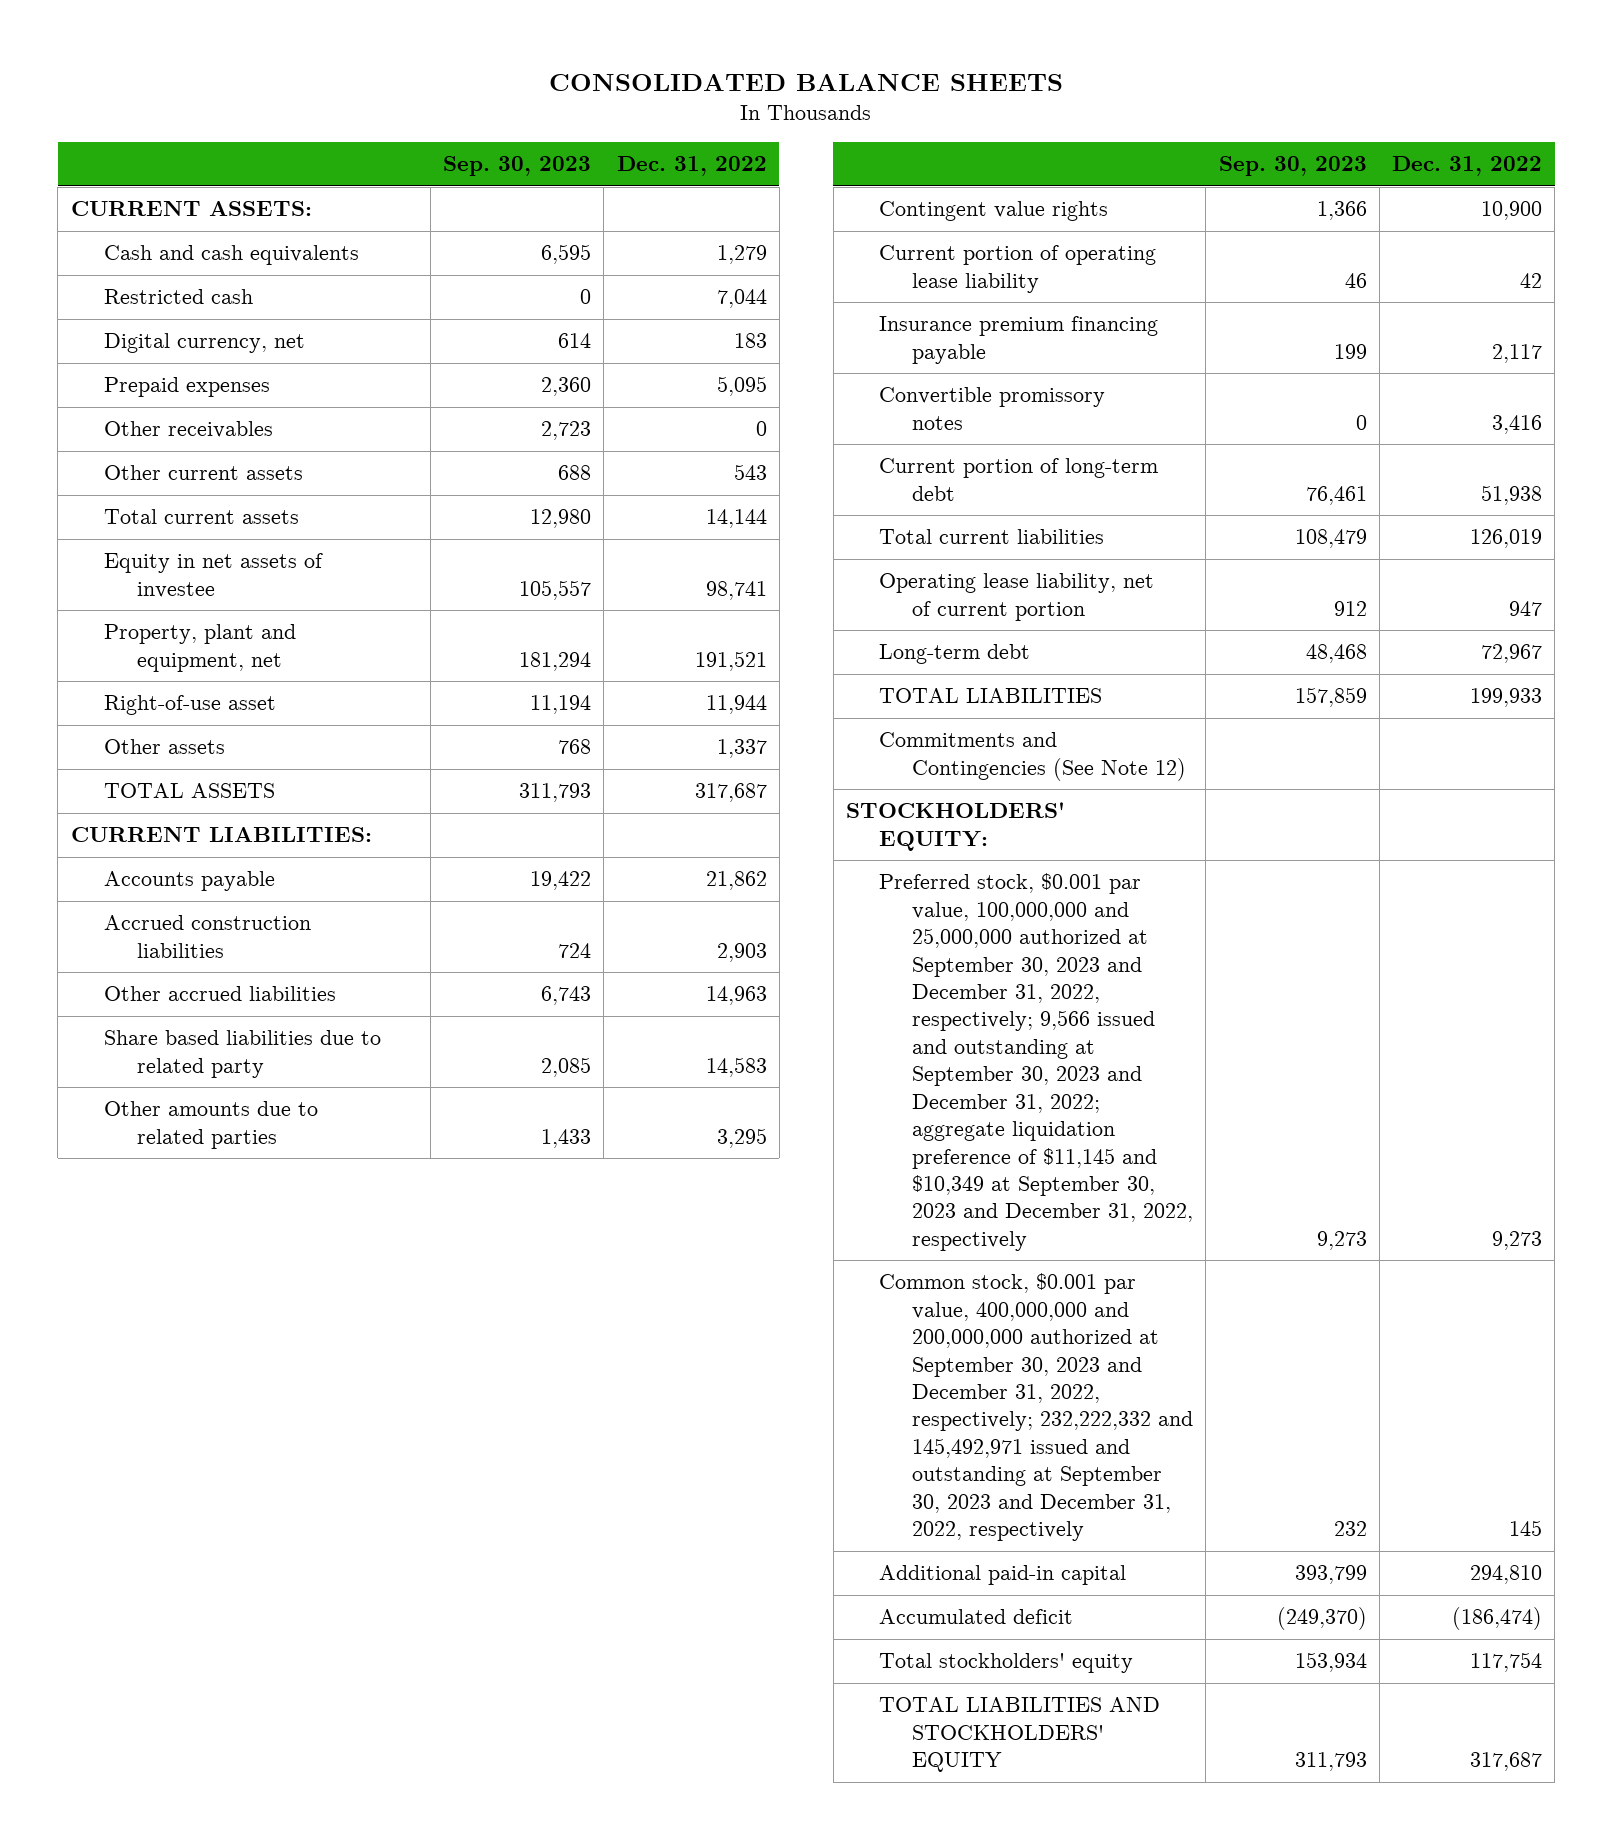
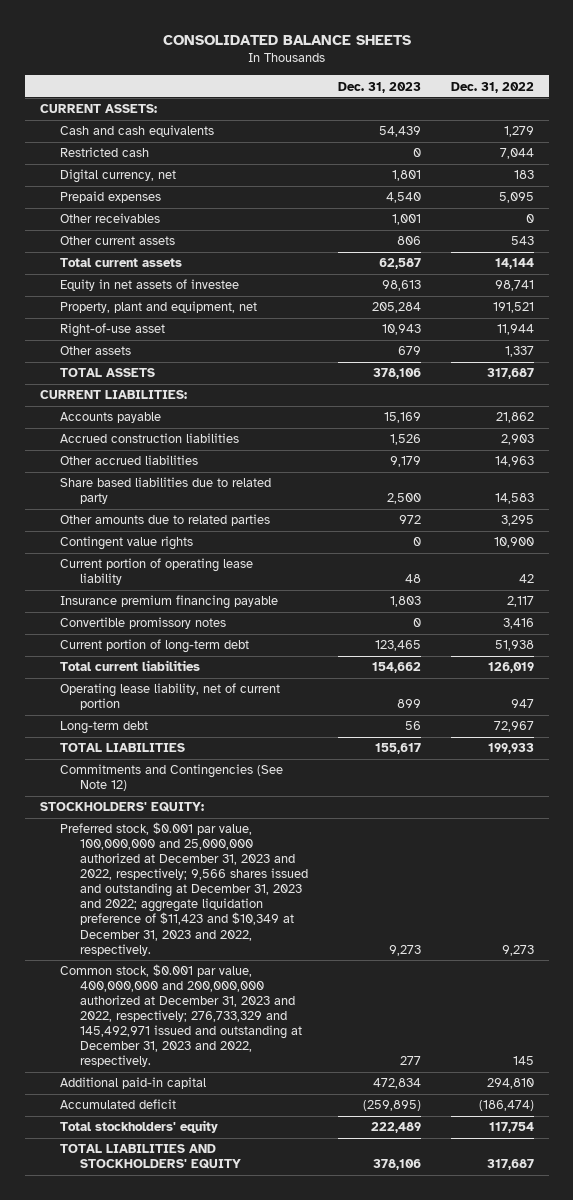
- | Sep. 30, 2023 | Dec. 31, 2022
+ | Dec. 31, 2023 | Dec. 31, 2022
- Preferred stock, $0.001 par value, 100,000,000 and 25,000,000 authorized at September 30, 2023 and December 31, 2022, respectively; 9,566 issued and outstanding at September 30, 2023 and December 31, 2022; aggregate liquidation preference of $11,145 and $10,349 at September 30, 2023 and December 31, 2022, respectively | 9,273 | 9,273
- Common stock, $0.001 par value, 400,000,000 and 200,000,000 authorized at September 30, 2023 and December 31, 2022, respectively; 232,222,332 and 145,492,971 issued and outstanding at September 30, 2023 and December 31, 2022, respectively | 232 | 145
+ Preferred stock, $0.001 par value, 100,000,000 and 25,000,000 authorized at December 31, 2023 and 2022, respectively; 9,566 shares issued and outstanding at December 31, 2023 and 2022; aggregate liquidation preference of $11,423 and $10,349 at December 31, 2023 and 2022, respectively. | 9,273 | 9,273
+ Common stock, $0.001 par value, 400,000,000 and 200,000,000 authorized at December 31, 2023 and 2022, respectively; 276,733,329 and 145,492,971 issued and outstanding at December 31, 2023 and 2022, respectively. | 277 | 145

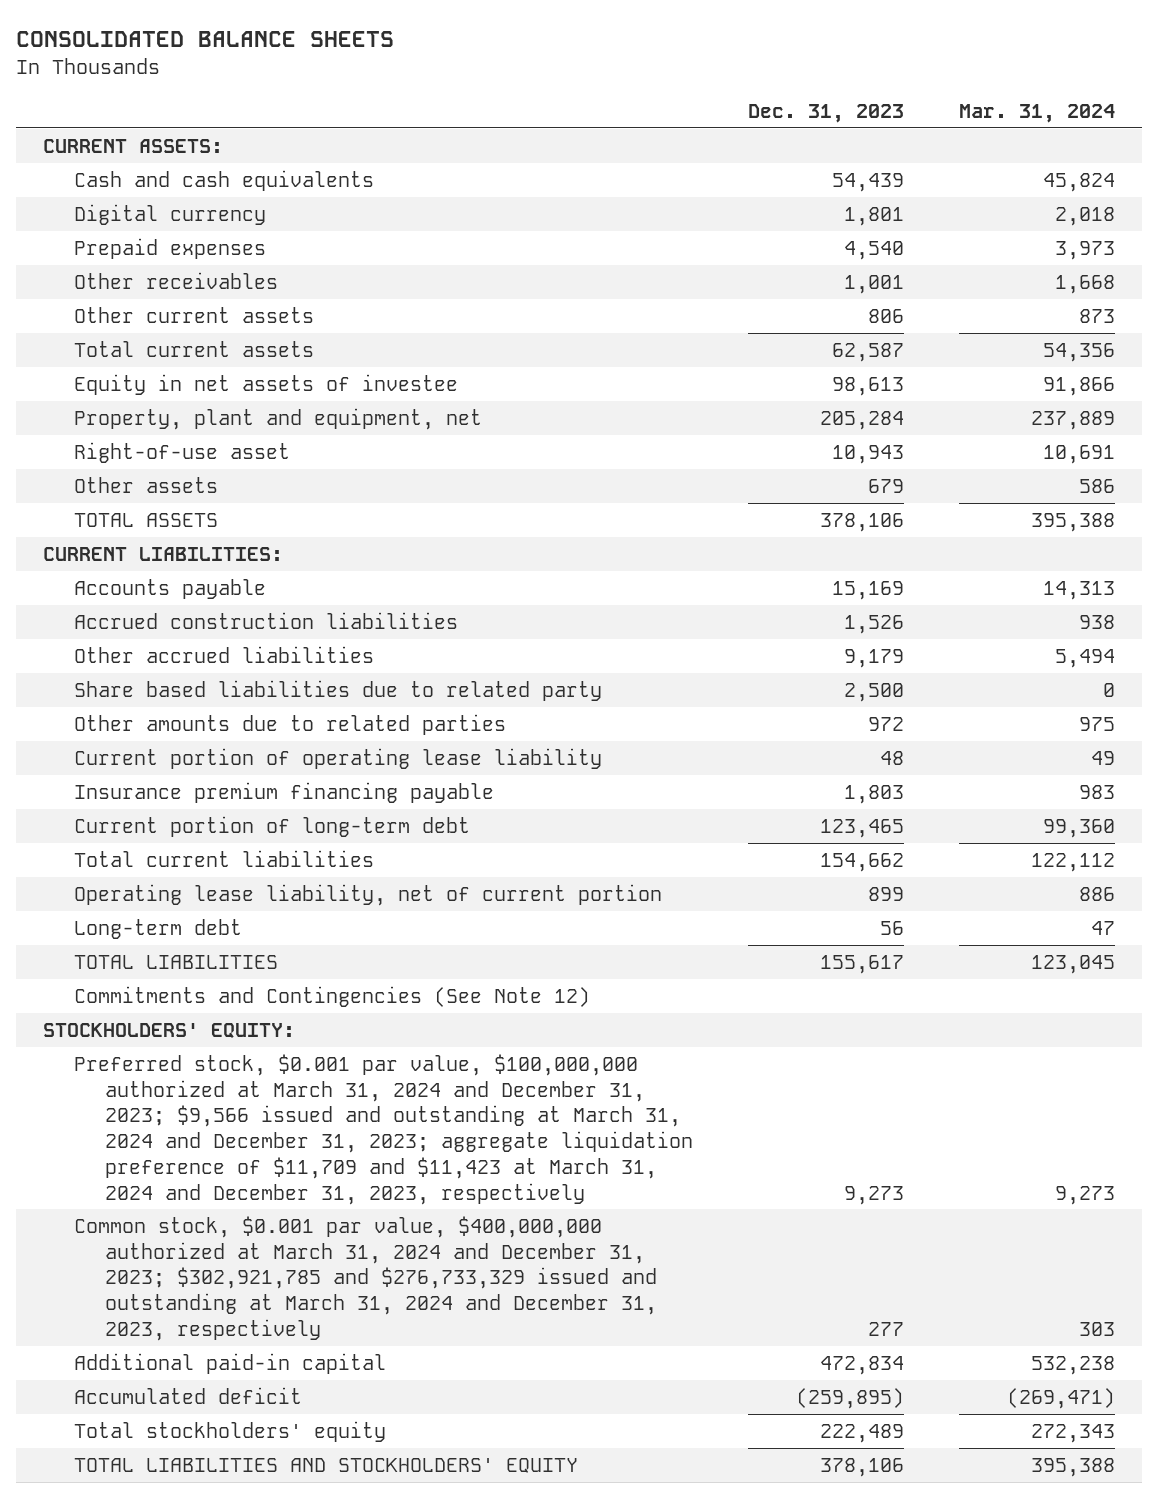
- | Dec. 31, 2023 | Dec. 31, 2022
+ | Dec. 31, 2023 | Mar. 31, 2024
- Restricted cash | 0 | 7,044
- Digital currency, net | 1,801 | 183
+ Digital currency | 1,801 | 2,018
- Contingent value rights | 0 | 10,900
- Convertible promissory notes | 0 | 3,416
- Preferred stock, $0.001 par value, 100,000,000 and 25,000,000 authorized at December 31, 2023 and 2022, respectively; 9,566 shares issued and outstanding at December 31, 2023 and 2022; aggregate liquidation preference of $11,423 and $10,349 at December 31, 2023 and 2022, respectively. | 9,273 | 9,273
- Common stock, $0.001 par value, 400,000,000 and 200,000,000 authorized at December 31, 2023 and 2022, respectively; 276,733,329 and 145,492,971 issued and outstanding at December 31, 2023 and 2022, respectively. | 277 | 145
+ Preferred stock, $0.001 par value, $100,000,000 authorized at March 31, 2024 and December 31, 2023; $9,566 issued and outstanding at March 31, 2024 and December 31, 2023; aggregate liquidation preference of $11,709 and $11,423 at March 31, 2024 and December 31, 2023, respectively | 9,273 | 9,273
+ Common stock, $0.001 par value, $400,000,000 authorized at March 31, 2024 and December 31, 2023; $302,921,785 and $276,733,329 issued and outstanding at March 31, 2024 and December 31, 2023, respectively | 277 | 303

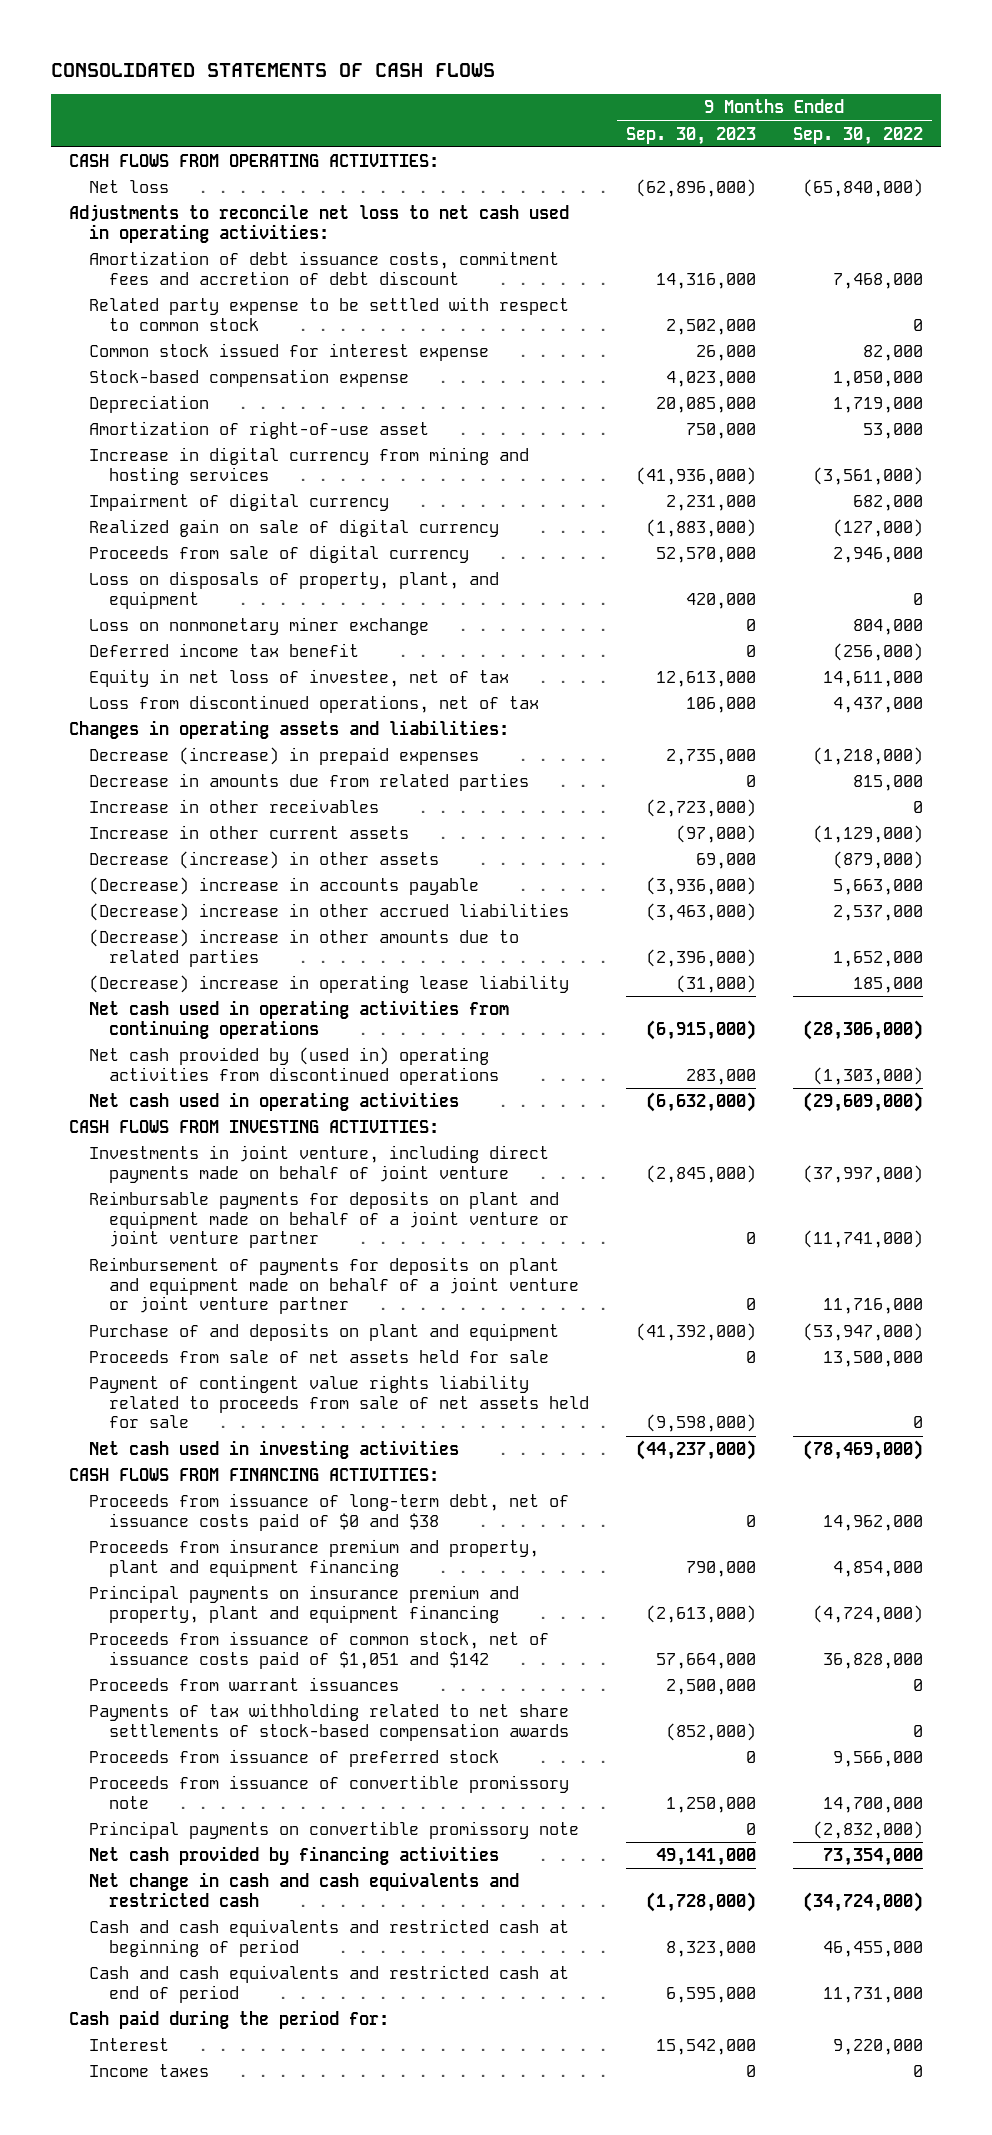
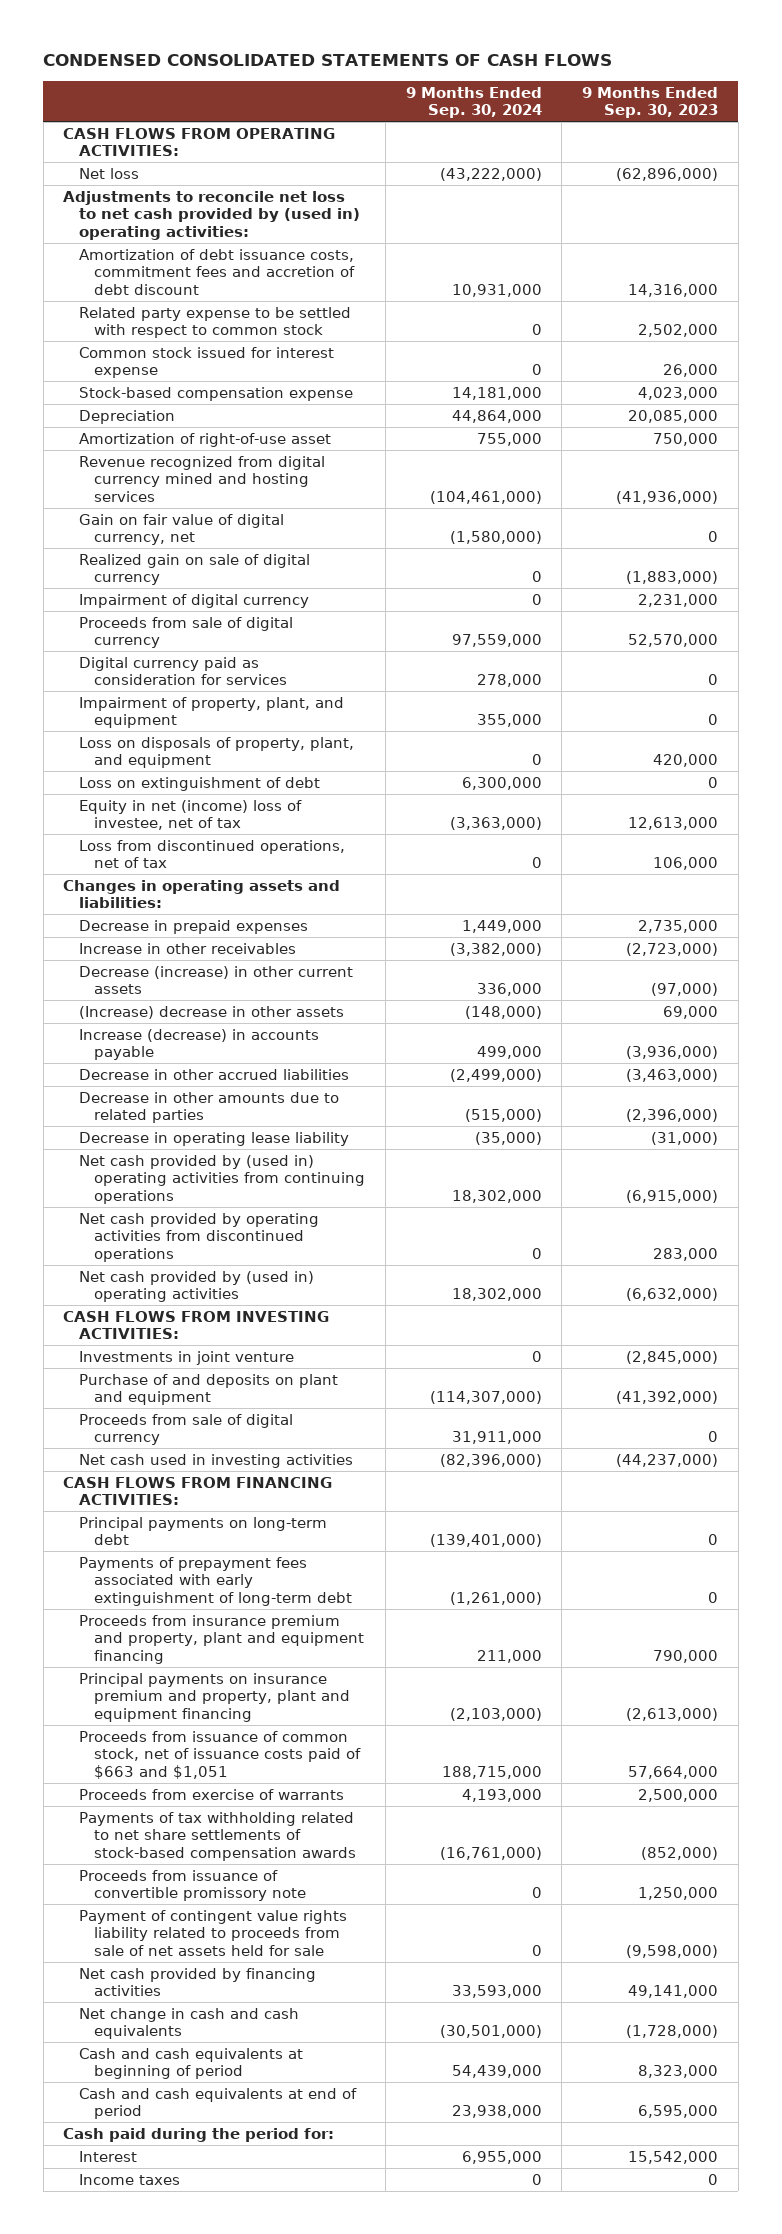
- CONSOLIDATED STATEMENTS OF CASH FLOWS
+ CONDENSED CONSOLIDATED STATEMENTS OF CASH FLOWS
- | 9 Months Ended Sep. 30, 2023 | 9 Months Ended Sep. 30, 2022
+ | 9 Months Ended Sep. 30, 2024 | 9 Months Ended Sep. 30, 2023
- Adjustments to reconcile net loss to net cash used in operating activities:
+ Adjustments to reconcile net loss to net cash provided by (used in) operating activities:
- Increase in digital currency from mining and hosting services | (41,936,000) | (3,561,000)
+ Revenue recognized from digital currency mined and hosting services | (104,461,000) | (41,936,000)
+ Gain on fair value of digital currency, net | (1,580,000) | 0
moved down: Impairment of digital currency | 0 | 2,231,000
+ Digital currency paid as consideration for services | 278,000 | 0
+ Impairment of property, plant, and equipment | 355,000 | 0
- Loss on nonmonetary miner exchange | 0 | 804,000
- Deferred income tax benefit | 0 | (256,000)
- Equity in net loss of investee, net of tax | 12,613,000 | 14,611,000
+ Loss on extinguishment of debt | 6,300,000 | 0
+ Equity in net (income) loss of investee, net of tax | (3,363,000) | 12,613,000
- Decrease (increase) in prepaid expenses | 2,735,000 | (1,218,000)
- Decrease in amounts due from related parties | 0 | 815,000
+ Decrease in prepaid expenses | 1,449,000 | 2,735,000
- Increase in other current assets | (97,000) | (1,129,000)
- Decrease (increase) in other assets | 69,000 | (879,000)
- (Decrease) increase in accounts payable | (3,936,000) | 5,663,000
- (Decrease) increase in other accrued liabilities | (3,463,000) | 2,537,000
- (Decrease) increase in other amounts due to related parties | (2,396,000) | 1,652,000
- (Decrease) increase in operating lease liability | (31,000) | 185,000
- Net cash used in operating activities from continuing operations | (6,915,000) | (28,306,000)
- Net cash provided by (used in) operating activities from discontinued operations | 283,000 | (1,303,000)
- Net cash used in operating activities | (6,632,000) | (29,609,000)
+ Decrease (increase) in other current assets | 336,000 | (97,000)
+ (Increase) decrease in other assets | (148,000) | 69,000
+ Increase (decrease) in accounts payable | 499,000 | (3,936,000)
+ Decrease in other accrued liabilities | (2,499,000) | (3,463,000)
+ Decrease in other amounts due to related parties | (515,000) | (2,396,000)
+ Decrease in operating lease liability | (35,000) | (31,000)
+ Net cash provided by (used in) operating activities from continuing operations | 18,302,000 | (6,915,000)
+ Net cash provided by operating activities from discontinued operations | 0 | 283,000
+ Net cash provided by (used in) operating activities | 18,302,000 | (6,632,000)
- Investments in joint venture, including direct payments made on behalf of joint venture | (2,845,000) | (37,997,000)
- Reimbursable payments for deposits on plant and equipment made on behalf of a joint venture or joint venture partner | 0 | (11,741,000)
- Reimbursement of payments for deposits on plant and equipment made on behalf of a joint venture or joint venture partner | 0 | 11,716,000
+ Investments in joint venture | 0 | (2,845,000)
- Proceeds from sale of net assets held for sale | 0 | 13,500,000
+ Proceeds from sale of digital currency | 31,911,000 | 0
- Proceeds from issuance of long-term debt, net of issuance costs paid of $0 and $38 | 0 | 14,962,000
+ Principal payments on long-term debt | (139,401,000) | 0
+ Payments of prepayment fees associated with early extinguishment of long-term debt | (1,261,000) | 0
- Proceeds from issuance of common stock, net of issuance costs paid of $1,051 and $142 | 57,664,000 | 36,828,000
- Proceeds from warrant issuances | 2,500,000 | 0
+ Proceeds from issuance of common stock, net of issuance costs paid of $663 and $1,051 | 188,715,000 | 57,664,000
+ Proceeds from exercise of warrants | 4,193,000 | 2,500,000
- Proceeds from issuance of preferred stock | 0 | 9,566,000
- Principal payments on convertible promissory note | 0 | (2,832,000)
moved down: Payment of contingent value rights liability related to proceeds from sale of net assets held for sale | 0 | (9,598,000)
- Net change in cash and cash equivalents and restricted cash | (1,728,000) | (34,724,000)
- Cash and cash equivalents and restricted cash at beginning of period | 8,323,000 | 46,455,000
- Cash and cash equivalents and restricted cash at end of period | 6,595,000 | 11,731,000
+ Net change in cash and cash equivalents | (30,501,000) | (1,728,000)
+ Cash and cash equivalents at beginning of period | 54,439,000 | 8,323,000
+ Cash and cash equivalents at end of period | 23,938,000 | 6,595,000

